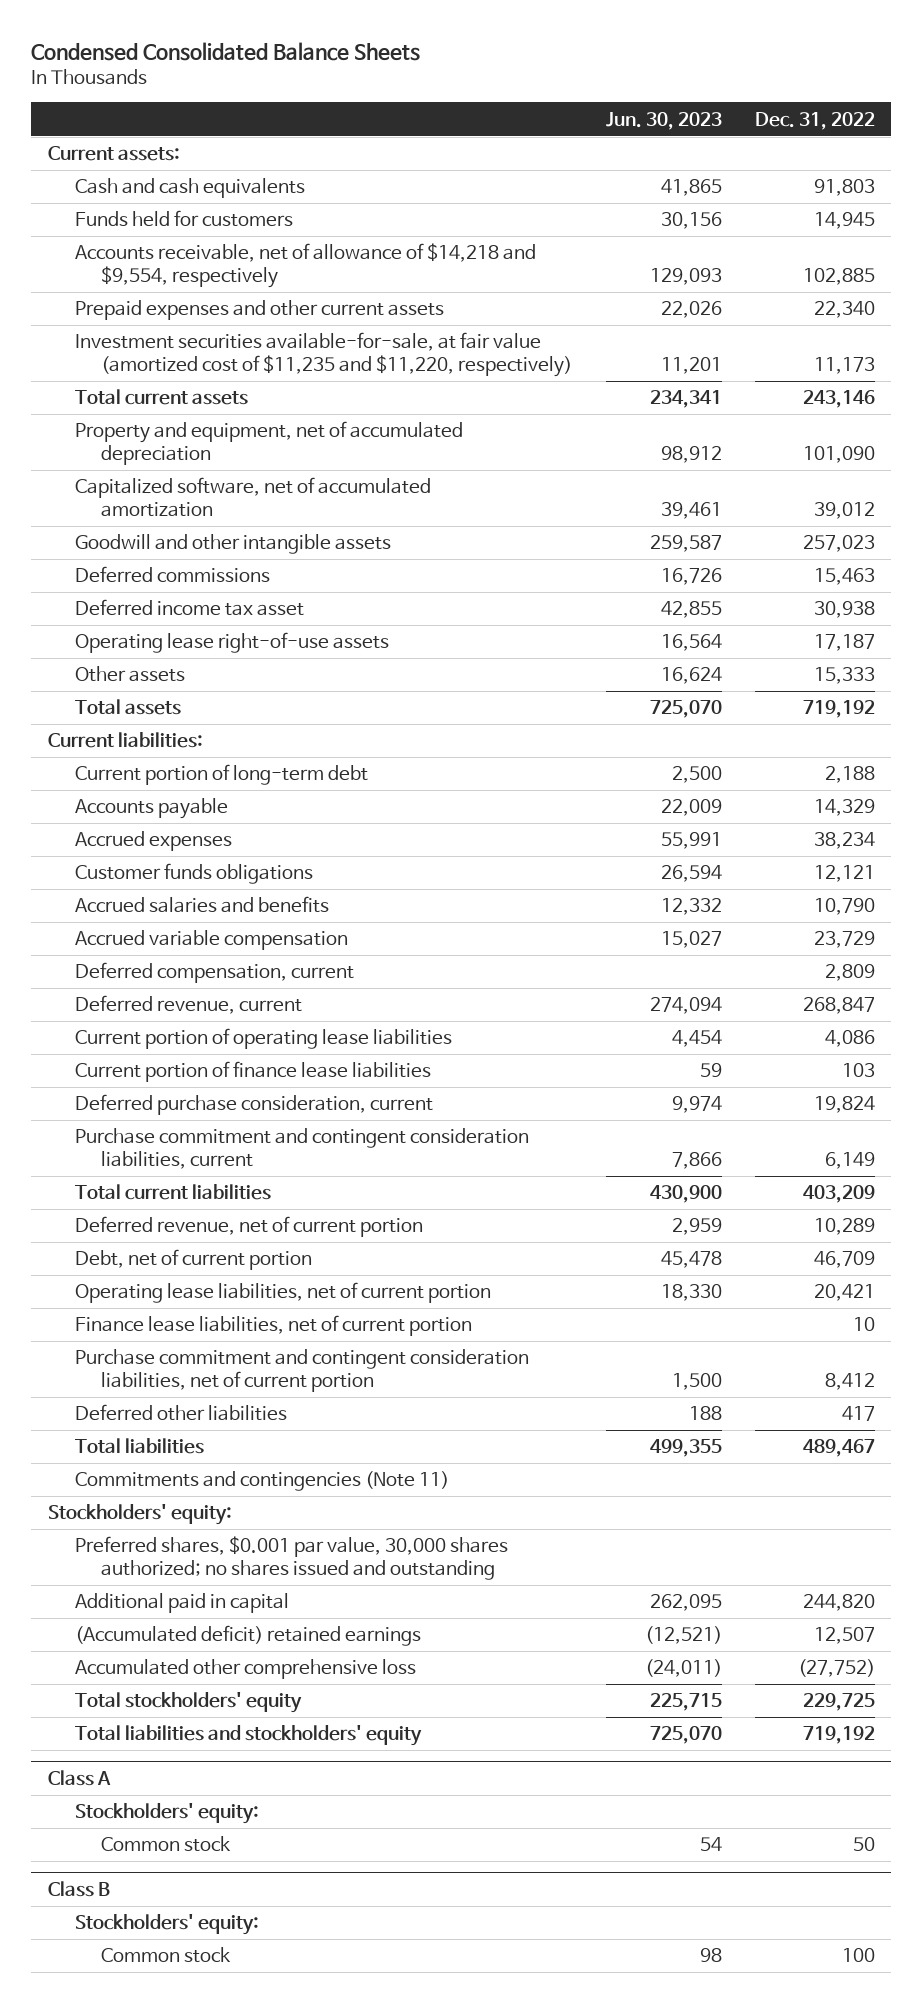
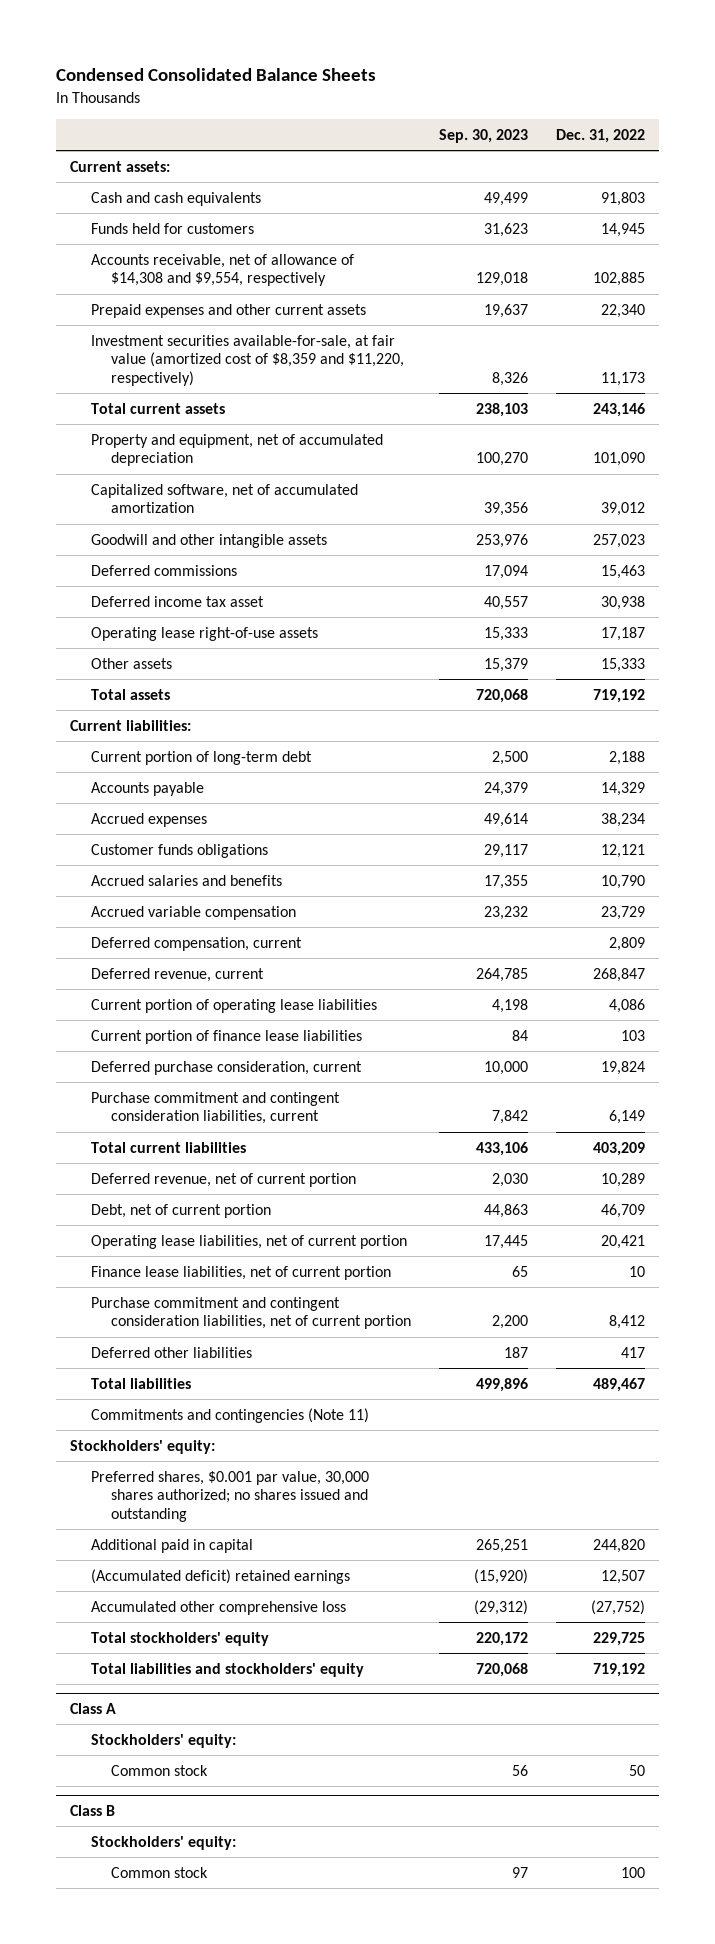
- | Jun. 30, 2023 | Dec. 31, 2022
+ | Sep. 30, 2023 | Dec. 31, 2022
- Accounts receivable, net of allowance of $14,218 and $9,554, respectively | 129,093 | 102,885
+ Accounts receivable, net of allowance of $14,308 and $9,554, respectively | 129,018 | 102,885
- Investment securities available-for-sale, at fair value (amortized cost of $11,235 and $11,220, respectively) | 11,201 | 11,173
+ Investment securities available-for-sale, at fair value (amortized cost of $8,359 and $11,220, respectively) | 8,326 | 11,173

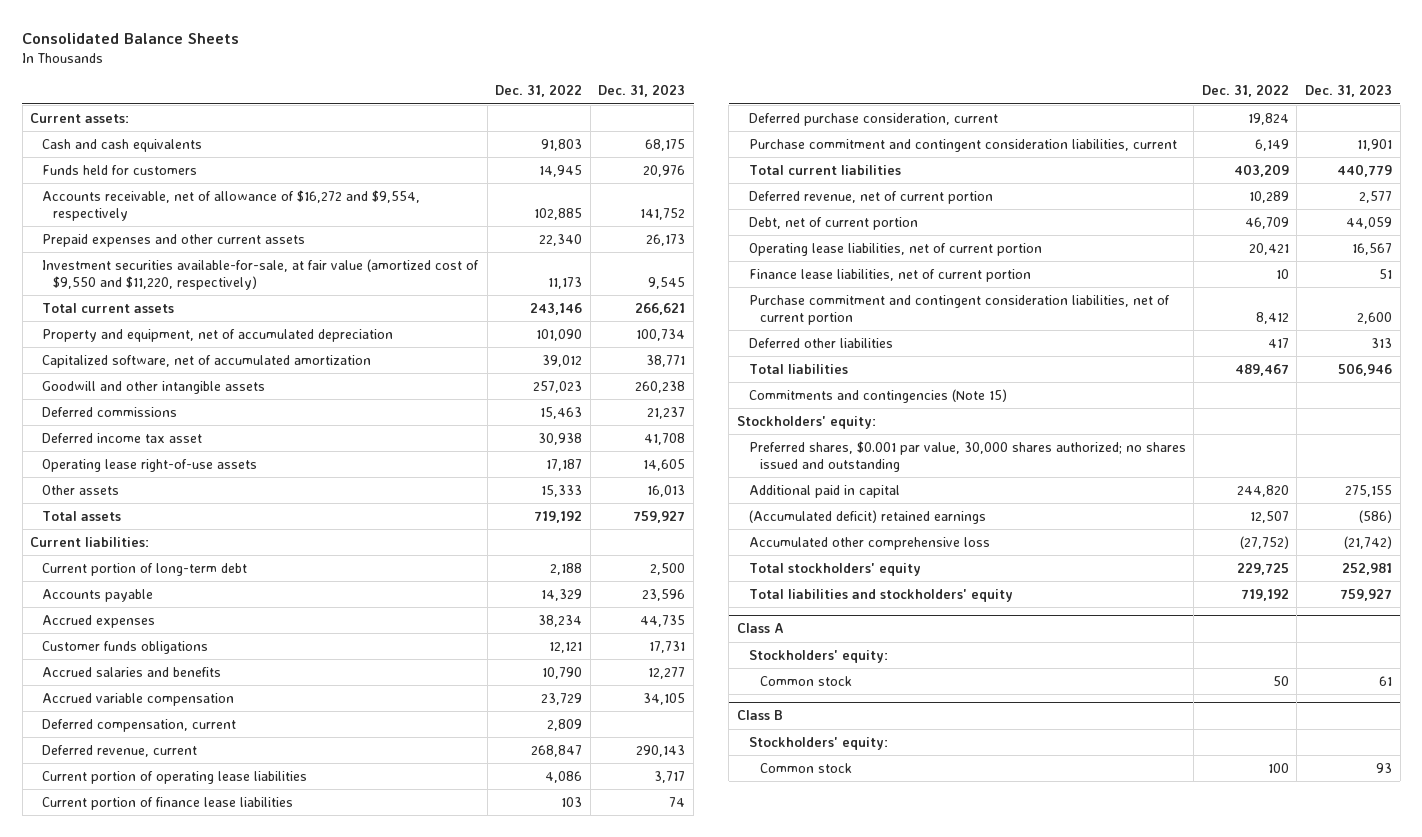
- Condensed Consolidated Balance Sheets
+ Consolidated Balance Sheets
- | Sep. 30, 2023 | Dec. 31, 2022
+ | Dec. 31, 2022 | Dec. 31, 2023
- Accounts receivable, net of allowance of $14,308 and $9,554, respectively | 129,018 | 102,885
+ Accounts receivable, net of allowance of $16,272 and $9,554, respectively | 102,885 | 141,752
- Investment securities available-for-sale, at fair value (amortized cost of $8,359 and $11,220, respectively) | 8,326 | 11,173
+ Investment securities available-for-sale, at fair value (amortized cost of $9,550 and $11,220, respectively) | 11,173 | 9,545
- Commitments and contingencies (Note 11)
+ Commitments and contingencies (Note 15)

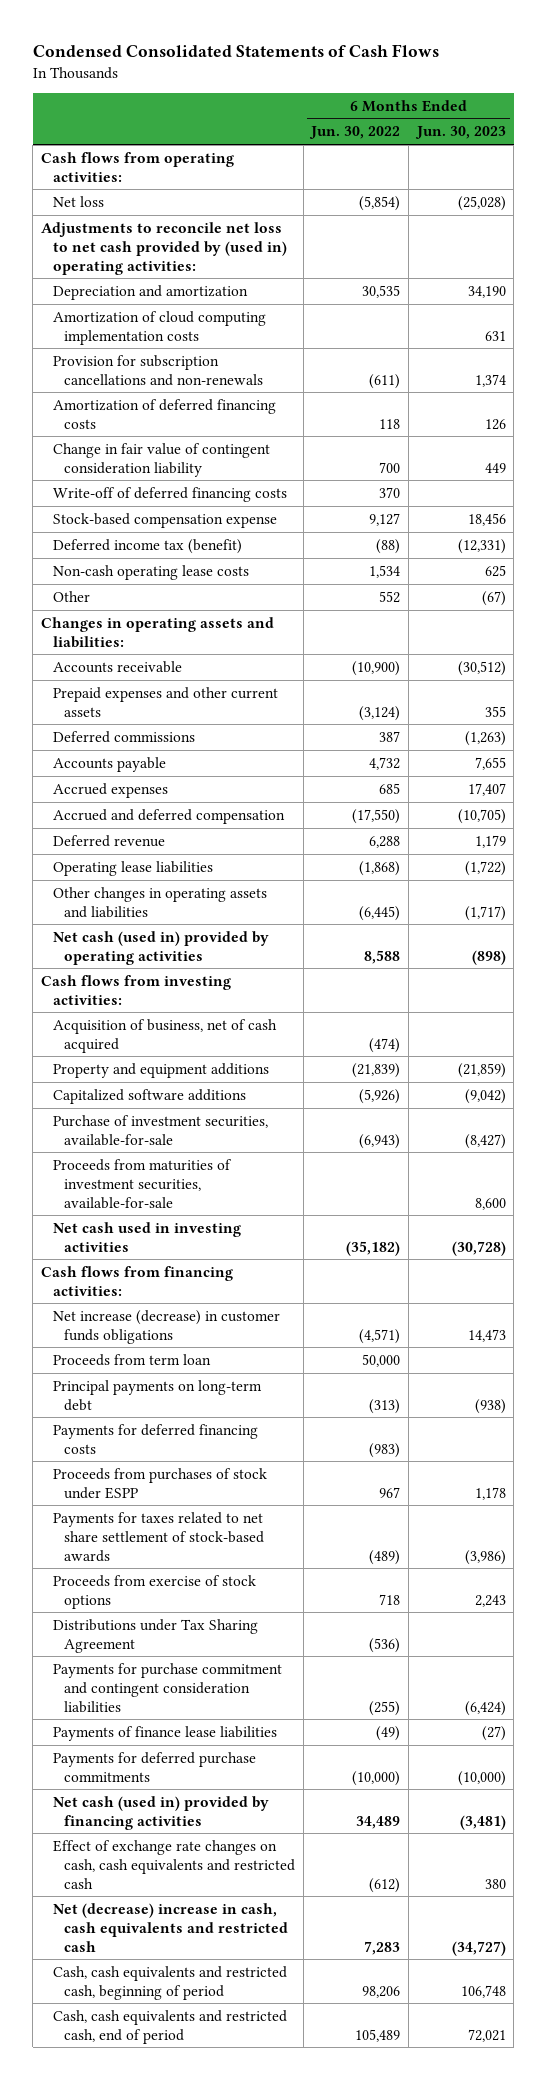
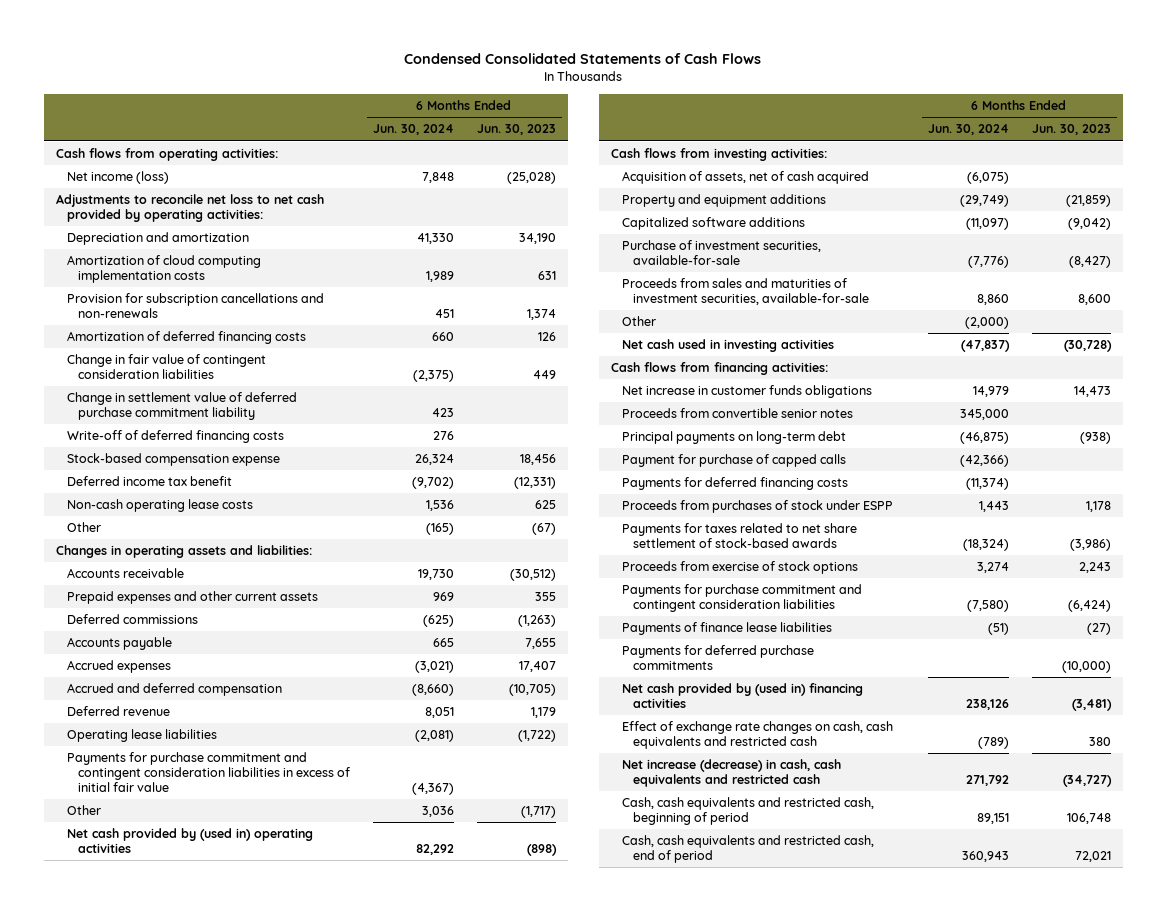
- | 6 Months Ended Jun. 30, 2022 | 6 Months Ended Jun. 30, 2023
+ | 6 Months Ended Jun. 30, 2024 | 6 Months Ended Jun. 30, 2023
- Net loss | (5,854) | (25,028)
- Adjustments to reconcile net loss to net cash provided by (used in) operating activities:
+ Net income (loss) | 7,848 | (25,028)
+ Adjustments to reconcile net loss to net cash provided by operating activities:
- Change in fair value of contingent consideration liability | 700 | 449
+ Change in fair value of contingent consideration liabilities | (2,375) | 449
+ Change in settlement value of deferred purchase commitment liability | 423 |
- Deferred income tax (benefit) | (88) | (12,331)
+ Deferred income tax benefit | (9,702) | (12,331)
- Other changes in operating assets and liabilities | (6,445) | (1,717)
- Net cash (used in) provided by operating activities | 8,588 | (898)
+ Payments for purchase commitment and contingent consideration liabilities in excess of initial fair value | (4,367) |
+ Other | 3,036 | (1,717)
+ Net cash provided by (used in) operating activities | 82,292 | (898)
- Acquisition of business, net of cash acquired | (474) |
+ Acquisition of assets, net of cash acquired | (6,075) |
- Proceeds from maturities of investment securities, available-for-sale | | 8,600
+ Proceeds from sales and maturities of investment securities, available-for-sale | 8,860 | 8,600
+ Other | (2,000) |
- Net increase (decrease) in customer funds obligations | (4,571) | 14,473
- Proceeds from term loan | 50,000 |
+ Net increase in customer funds obligations | 14,979 | 14,473
+ Proceeds from convertible senior notes | 345,000 |
+ Payment for purchase of capped calls | (42,366) |
- Distributions under Tax Sharing Agreement | (536) |
- Net cash (used in) provided by financing activities | 34,489 | (3,481)
+ Net cash provided by (used in) financing activities | 238,126 | (3,481)
- Net (decrease) increase in cash, cash equivalents and restricted cash | 7,283 | (34,727)
+ Net increase (decrease) in cash, cash equivalents and restricted cash | 271,792 | (34,727)

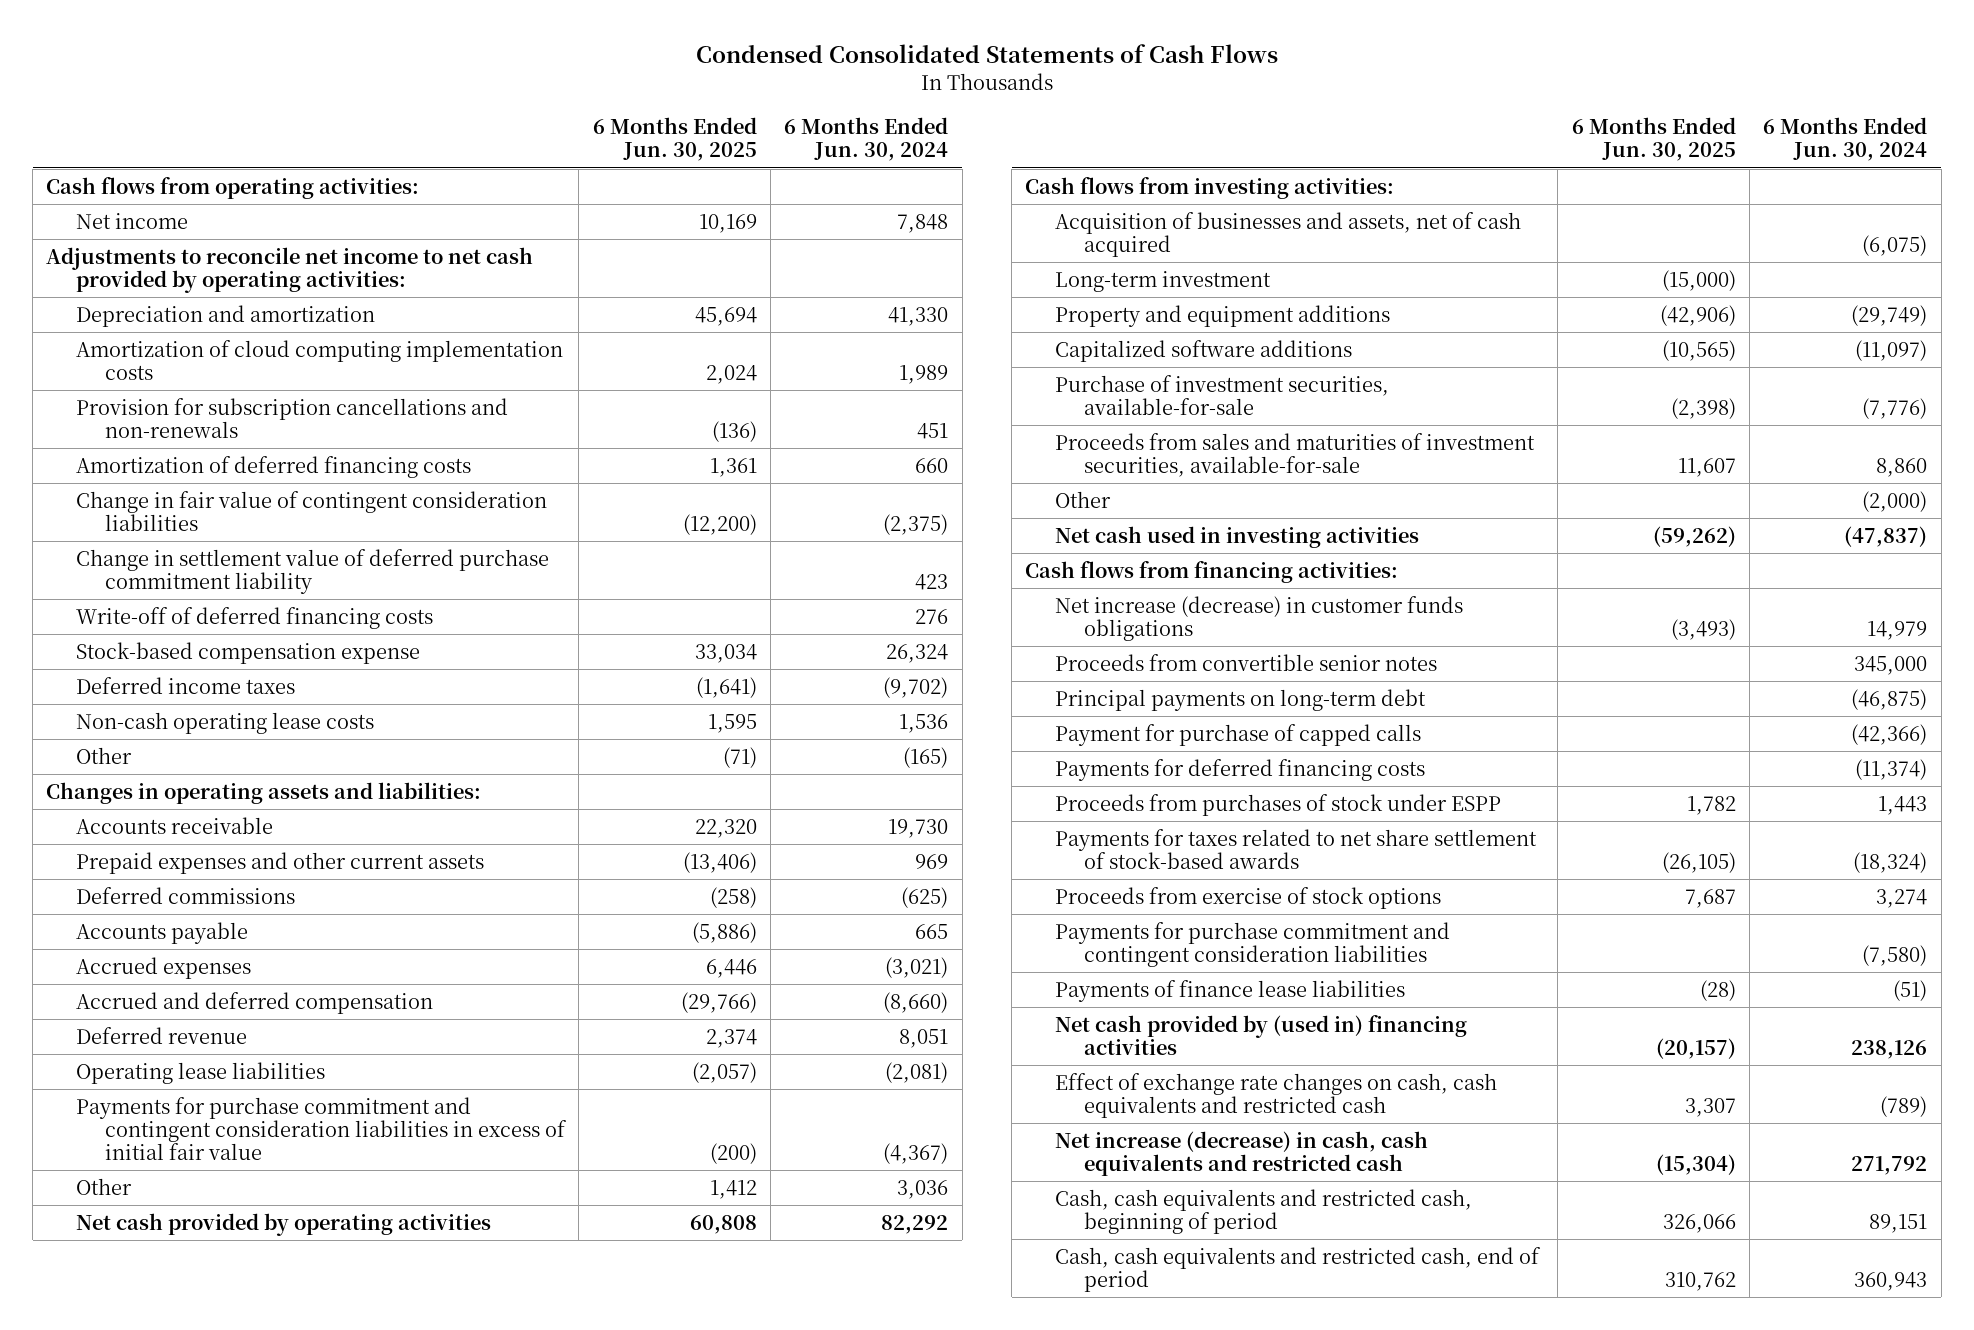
- | 6 Months Ended Jun. 30, 2024 | 6 Months Ended Jun. 30, 2023
+ | 6 Months Ended Jun. 30, 2025 | 6 Months Ended Jun. 30, 2024
- Net income (loss) | 7,848 | (25,028)
- Adjustments to reconcile net loss to net cash provided by operating activities:
+ Net income | 10,169 | 7,848
+ Adjustments to reconcile net income to net cash provided by operating activities:
- Deferred income tax benefit | (9,702) | (12,331)
+ Deferred income taxes | (1,641) | (9,702)
- Net cash provided by (used in) operating activities | 82,292 | (898)
+ Net cash provided by operating activities | 60,808 | 82,292
- Acquisition of assets, net of cash acquired | (6,075) |
+ Acquisition of businesses and assets, net of cash acquired | | (6,075)
+ Long-term investment | (15,000) |
- Net increase in customer funds obligations | 14,979 | 14,473
+ Net increase (decrease) in customer funds obligations | (3,493) | 14,979
- Payments for deferred purchase commitments | | (10,000)

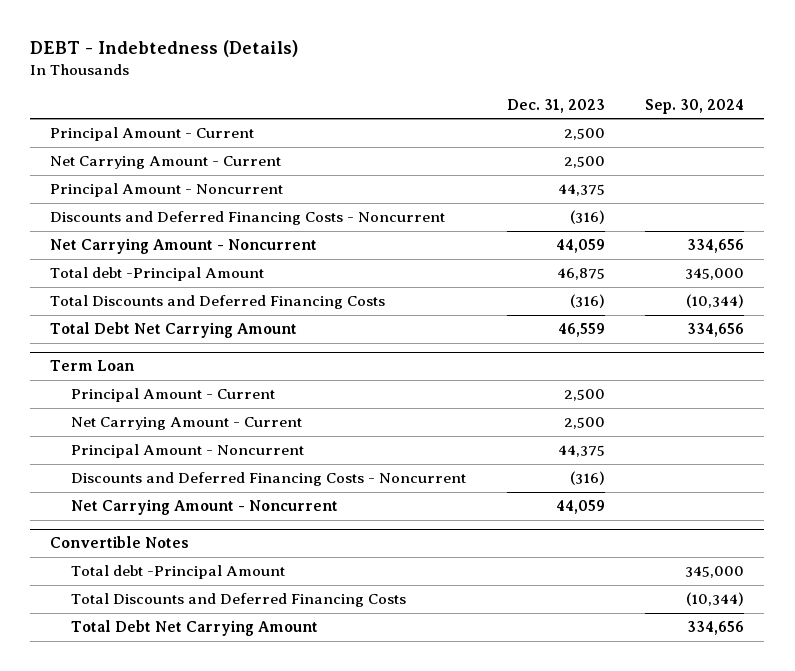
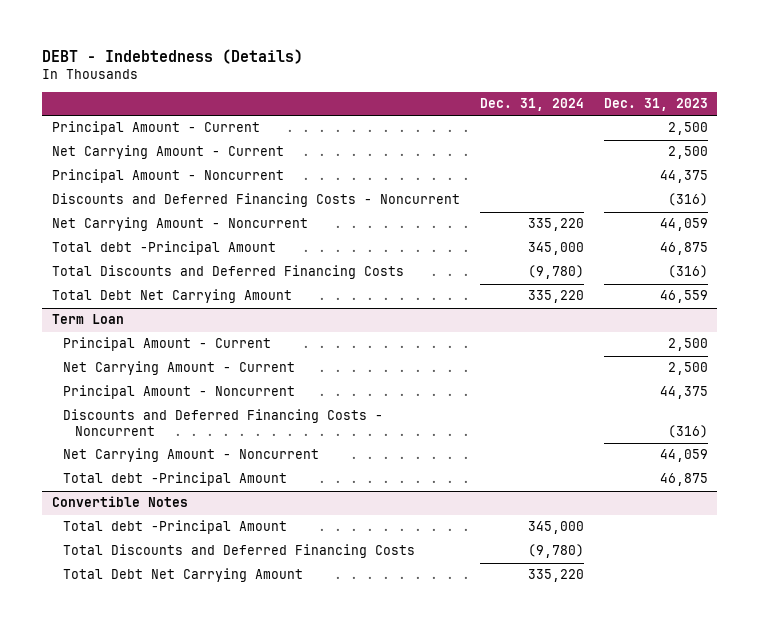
- | Dec. 31, 2023 | Sep. 30, 2024
+ | Dec. 31, 2024 | Dec. 31, 2023
@ Term Loan
+ Total debt -Principal Amount | | 46,875

